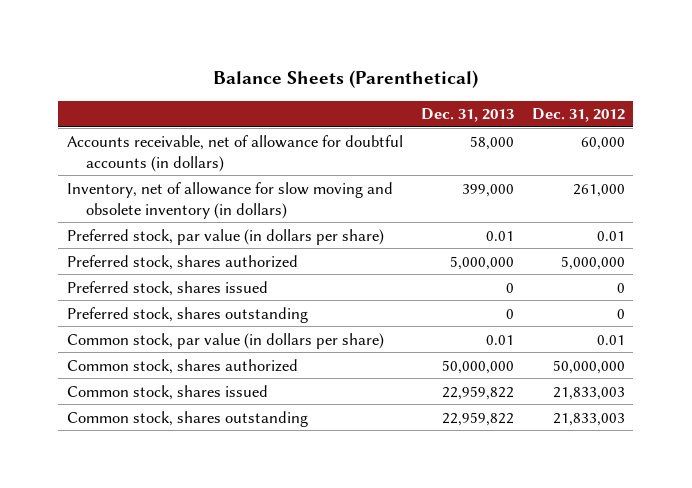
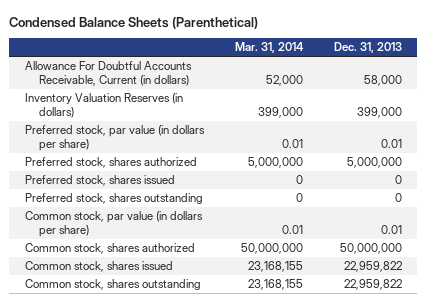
- Balance Sheets (Parenthetical)
+ Condensed Balance Sheets (Parenthetical)
- | Dec. 31, 2013 | Dec. 31, 2012
+ | Mar. 31, 2014 | Dec. 31, 2013
- Accounts receivable, net of allowance for doubtful accounts (in dollars) | 58,000 | 60,000
- Inventory, net of allowance for slow moving and obsolete inventory (in dollars) | 399,000 | 261,000
+ Allowance For Doubtful Accounts Receivable, Current (in dollars) | 52,000 | 58,000
+ Inventory Valuation Reserves (in dollars) | 399,000 | 399,000

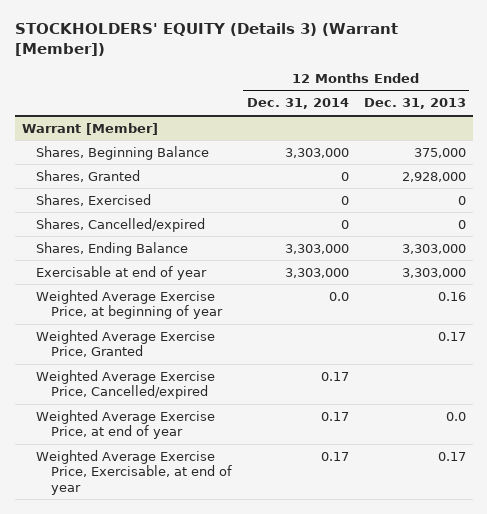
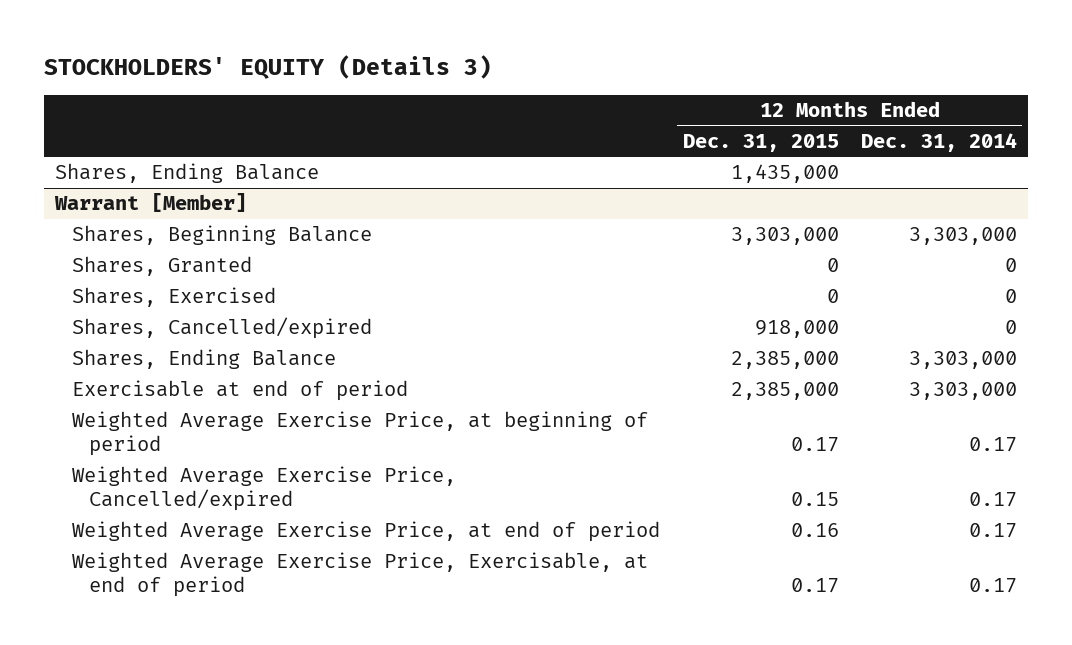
- STOCKHOLDERS' EQUITY (Details 3) (Warrant [Member])
+ STOCKHOLDERS' EQUITY (Details 3)
- | 12 Months Ended Dec. 31, 2014 | 12 Months Ended Dec. 31, 2013
+ | 12 Months Ended Dec. 31, 2015 | 12 Months Ended Dec. 31, 2014
+ Shares, Ending Balance | 1,435,000 |
@ Warrant [Member]
- Exercisable at end of year | 3,303,000 | 3,303,000
- Weighted Average Exercise Price, at beginning of year | 0.0 | 0.16
- Weighted Average Exercise Price, Granted | | 0.17
+ Exercisable at end of period | 2,385,000 | 3,303,000
+ Weighted Average Exercise Price, at beginning of period | 0.17 | 0.17
- Weighted Average Exercise Price, at end of year | 0.17 | 0.0
- Weighted Average Exercise Price, Exercisable, at end of year | 0.17 | 0.17
+ Weighted Average Exercise Price, at end of period | 0.16 | 0.17
+ Weighted Average Exercise Price, Exercisable, at end of period | 0.17 | 0.17

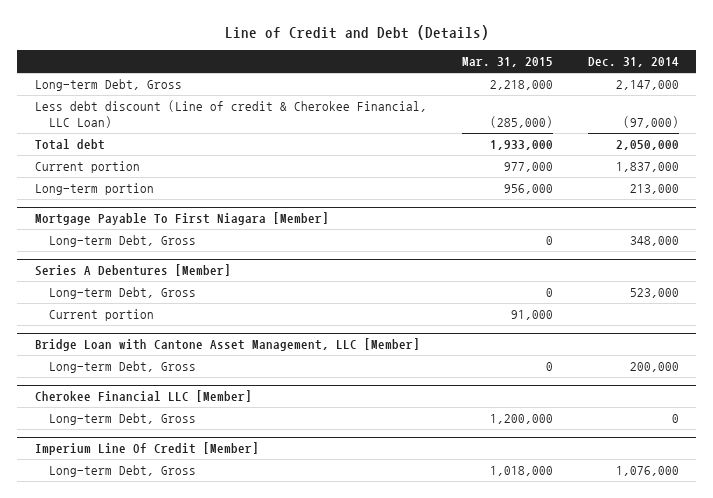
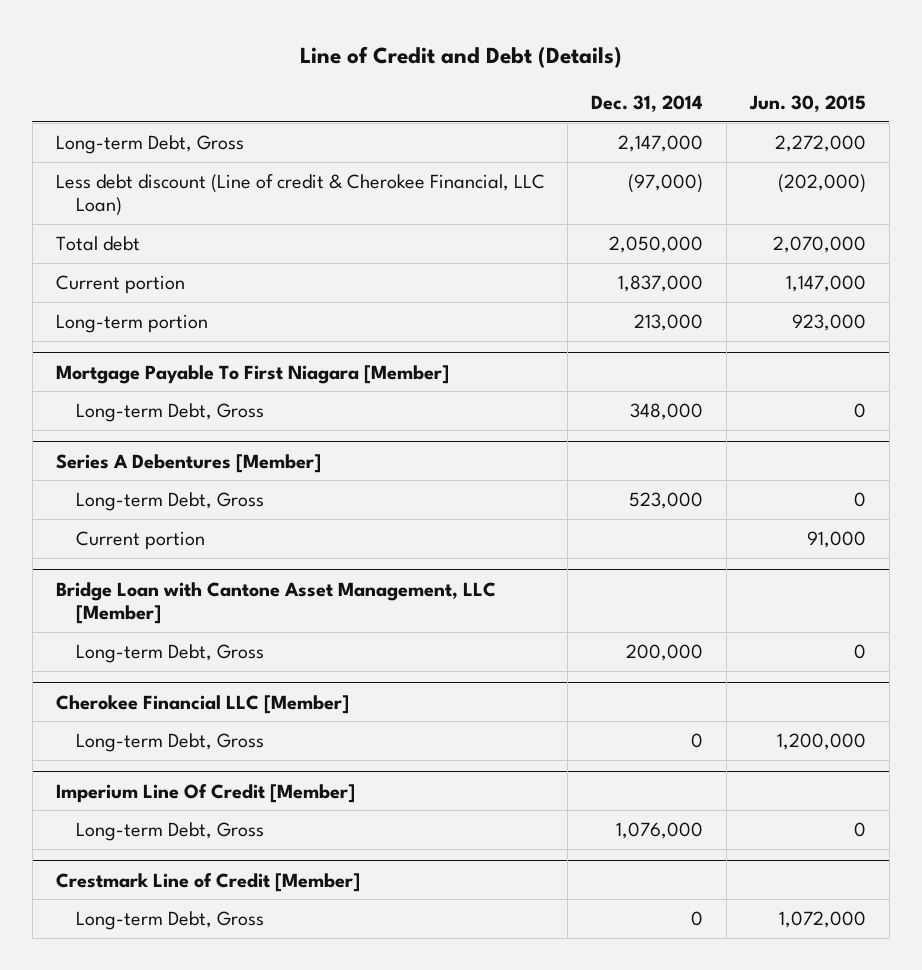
- | Mar. 31, 2015 | Dec. 31, 2014
+ | Dec. 31, 2014 | Jun. 30, 2015
+ Crestmark Line of Credit [Member]
+ Long-term Debt, Gross | 0 | 1,072,000

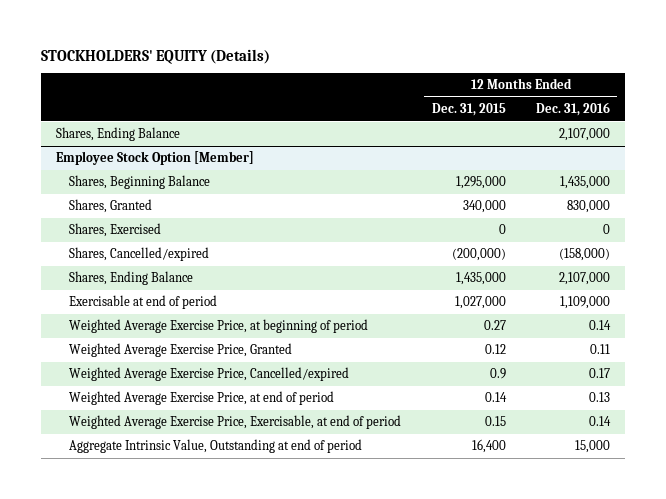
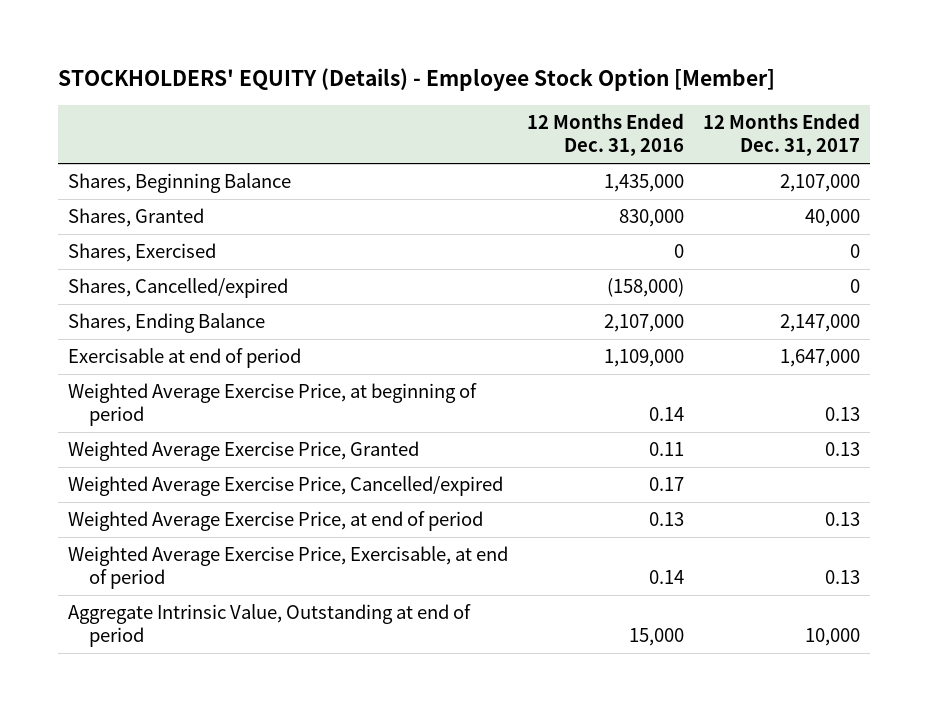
- STOCKHOLDERS' EQUITY (Details)
+ STOCKHOLDERS' EQUITY (Details) - Employee Stock Option [Member]
- | 12 Months Ended Dec. 31, 2015 | 12 Months Ended Dec. 31, 2016
+ | 12 Months Ended Dec. 31, 2016 | 12 Months Ended Dec. 31, 2017
- Shares, Ending Balance | | 2,107,000
- Employee Stock Option [Member]

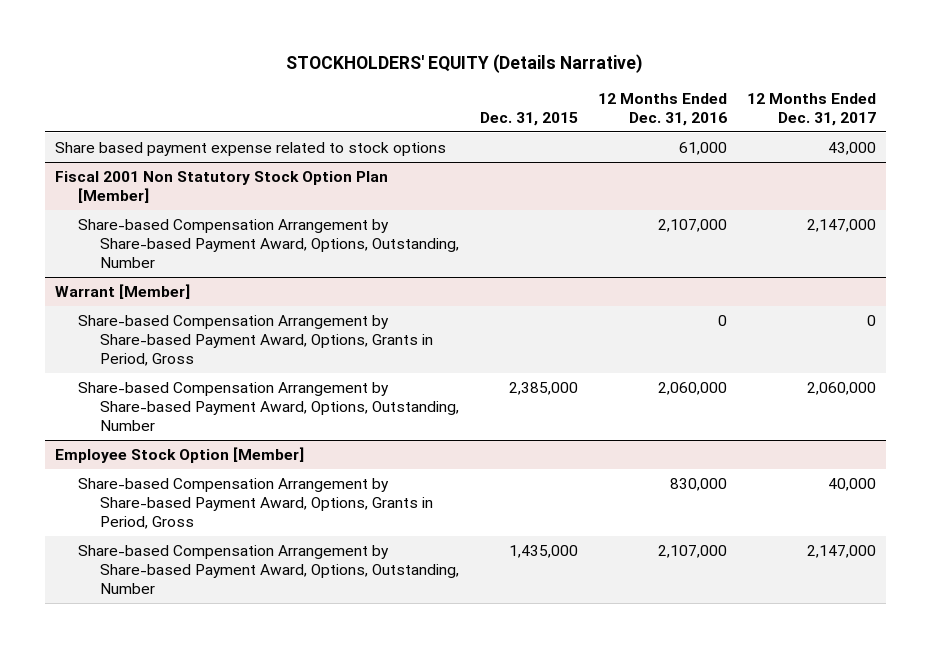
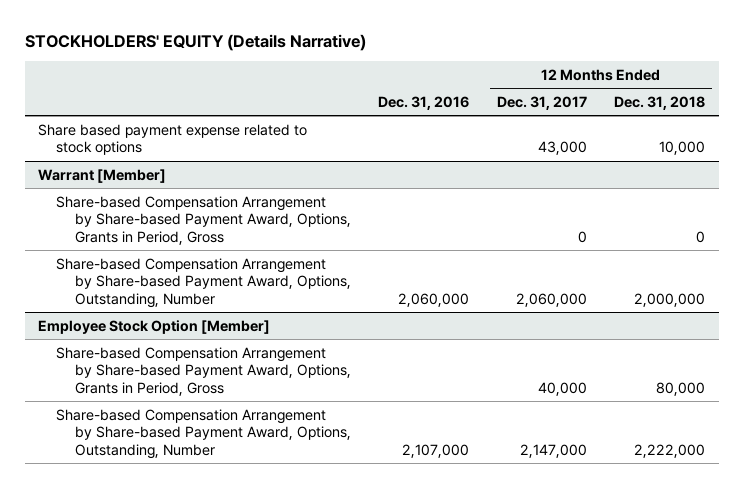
- | Dec. 31, 2015 | 12 Months Ended Dec. 31, 2016 | 12 Months Ended Dec. 31, 2017
+ | Dec. 31, 2016 | 12 Months Ended Dec. 31, 2017 | 12 Months Ended Dec. 31, 2018
- Fiscal 2001 Non Statutory Stock Option Plan [Member]
- Share-based Compensation Arrangement by Share-based Payment Award, Options, Outstanding, Number | | 2,107,000 | 2,147,000

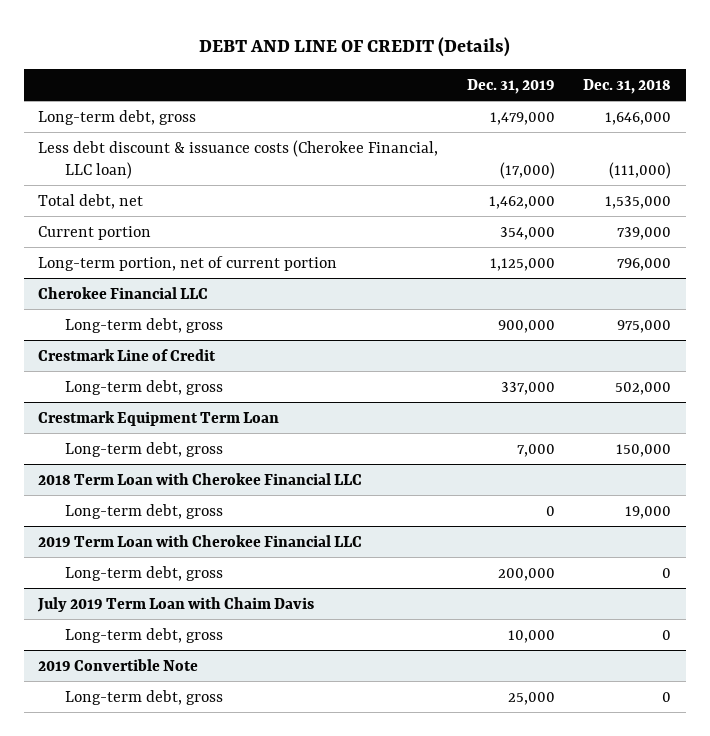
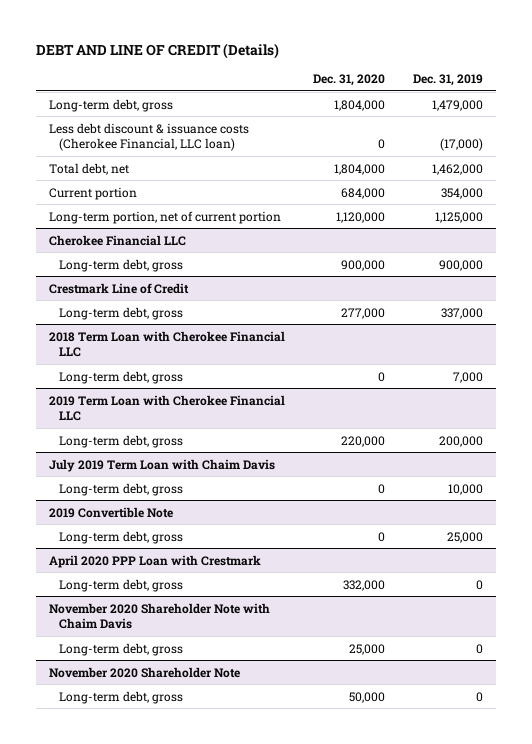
- | Dec. 31, 2019 | Dec. 31, 2018
+ | Dec. 31, 2020 | Dec. 31, 2019
- Crestmark Equipment Term Loan
- Long-term debt, gross | 7,000 | 150,000
@ 2018 Term Loan with Cherokee Financial LLC
- Long-term debt, gross | 0 | 19,000
+ Long-term debt, gross | 0 | 7,000
+ April 2020 PPP Loan with Crestmark
+ Long-term debt, gross | 332,000 | 0
+ November 2020 Shareholder Note with Chaim Davis
+ Long-term debt, gross | 25,000 | 0
+ November 2020 Shareholder Note
+ Long-term debt, gross | 50,000 | 0

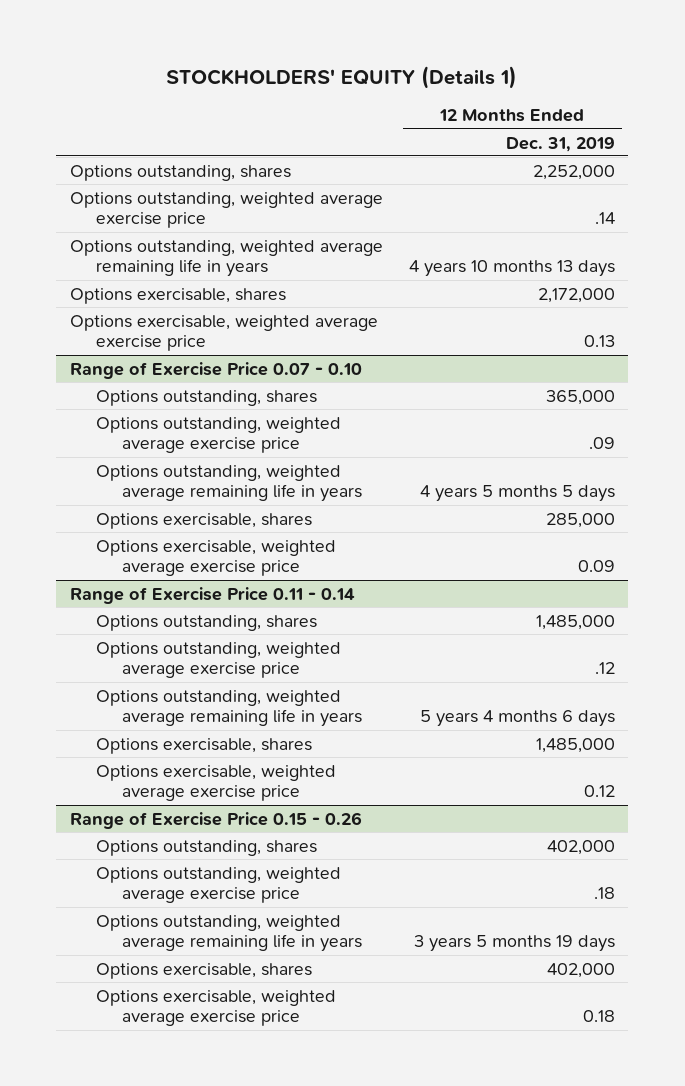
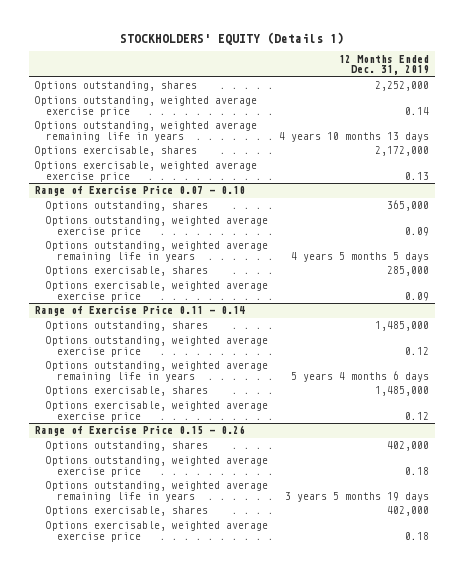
- Options outstanding, weighted average exercise price | .14
+ Options outstanding, weighted average exercise price | 0.14
@ Range of Exercise Price 0.07 - 0.10
- Options outstanding, weighted average exercise price | .09
+ Options outstanding, weighted average exercise price | 0.09
@ Range of Exercise Price 0.11 - 0.14
- Options outstanding, weighted average exercise price | .12
+ Options outstanding, weighted average exercise price | 0.12
@ Range of Exercise Price 0.15 - 0.26
- Options outstanding, weighted average exercise price | .18
+ Options outstanding, weighted average exercise price | 0.18

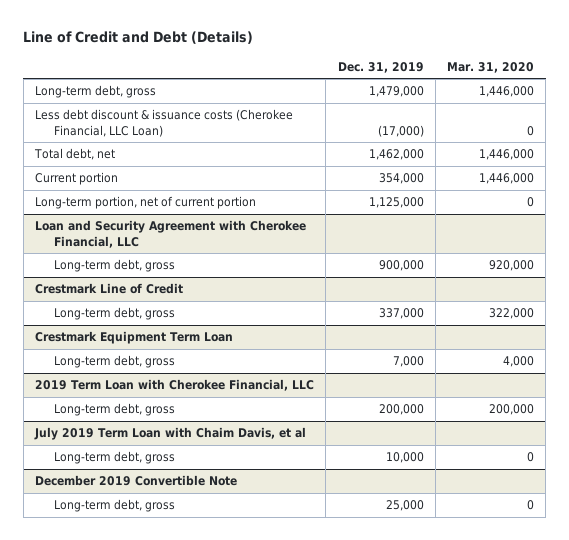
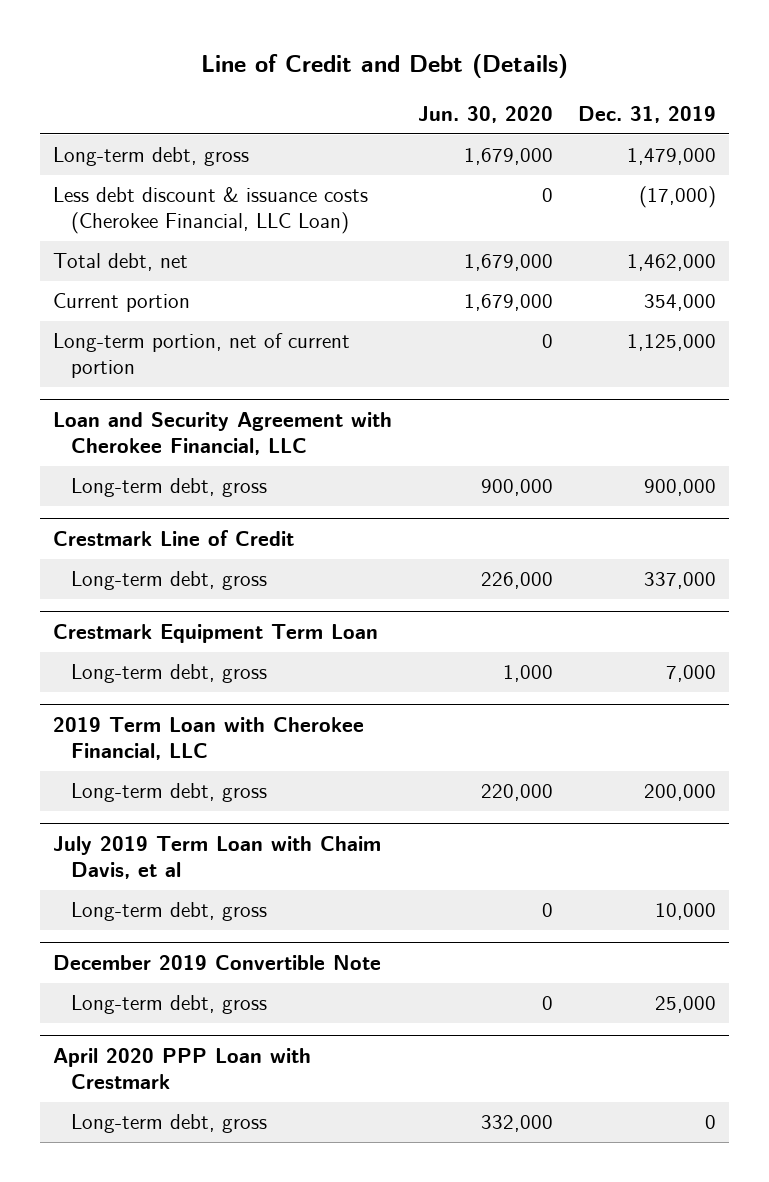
- | Dec. 31, 2019 | Mar. 31, 2020
+ | Jun. 30, 2020 | Dec. 31, 2019
+ April 2020 PPP Loan with Crestmark
+ Long-term debt, gross | 332,000 | 0

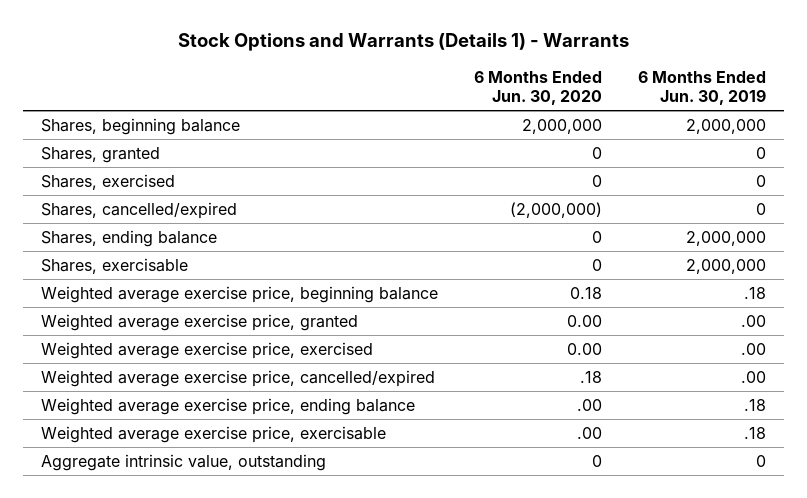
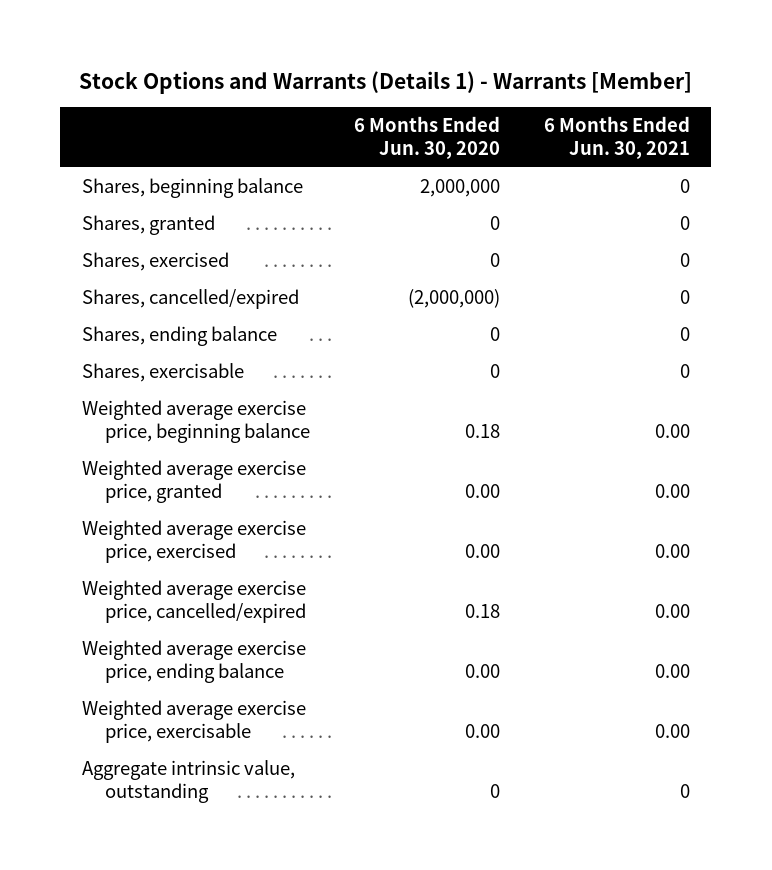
- Stock Options and Warrants (Details 1) - Warrants
+ Stock Options and Warrants (Details 1) - Warrants [Member]
- | 6 Months Ended Jun. 30, 2020 | 6 Months Ended Jun. 30, 2019
+ | 6 Months Ended Jun. 30, 2020 | 6 Months Ended Jun. 30, 2021
- Weighted average exercise price, cancelled/expired | .18 | .00
- Weighted average exercise price, ending balance | .00 | .18
- Weighted average exercise price, exercisable | .00 | .18
+ Weighted average exercise price, cancelled/expired | 0.18 | 0.00
+ Weighted average exercise price, ending balance | 0.00 | 0.00
+ Weighted average exercise price, exercisable | 0.00 | 0.00

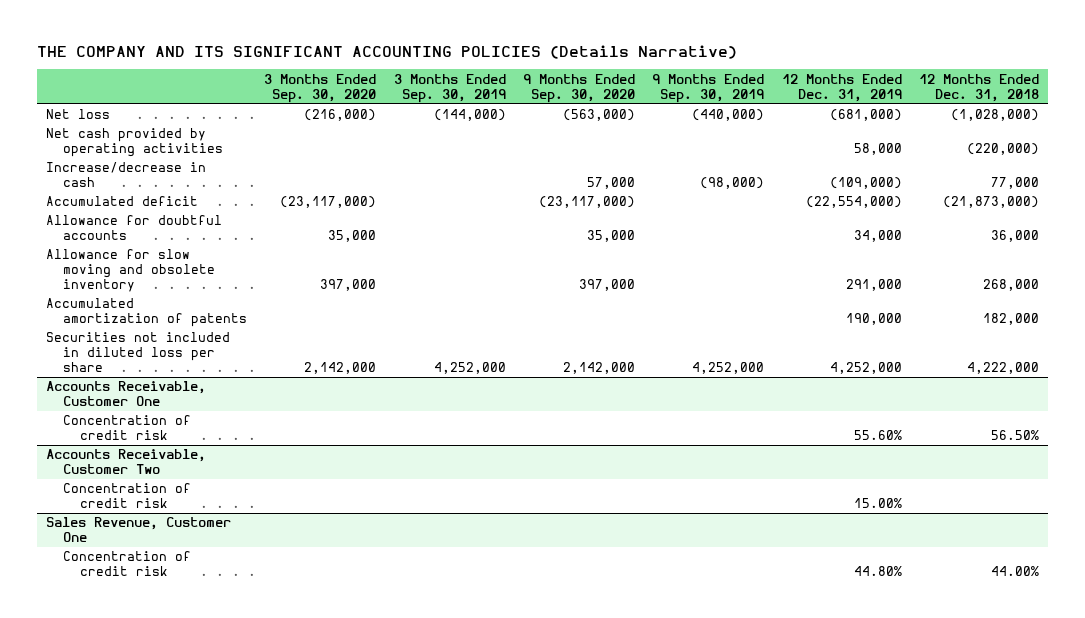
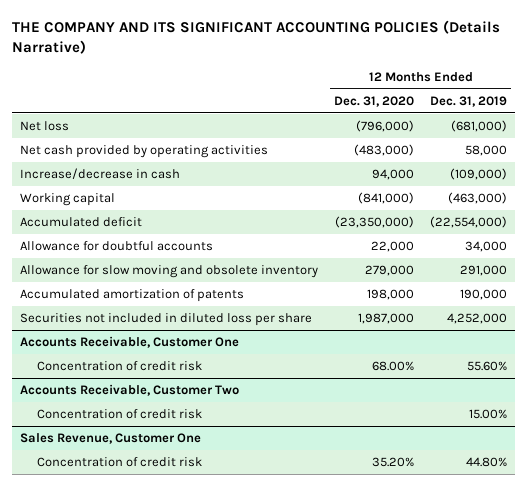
- | 3 Months Ended Sep. 30, 2020 | 3 Months Ended Sep. 30, 2019 | 9 Months Ended Sep. 30, 2020 | 9 Months Ended Sep. 30, 2019 | 12 Months Ended Dec. 31, 2019 | 12 Months Ended Dec. 31, 2018
+ | 12 Months Ended Dec. 31, 2020 | 12 Months Ended Dec. 31, 2019
+ Working capital | (841,000) | (463,000)

